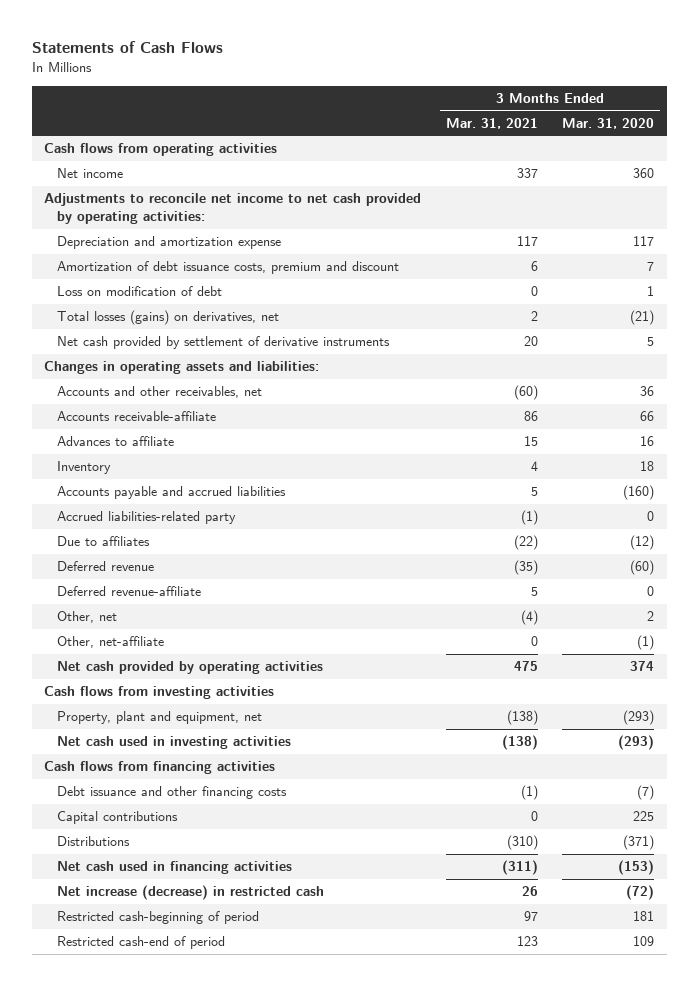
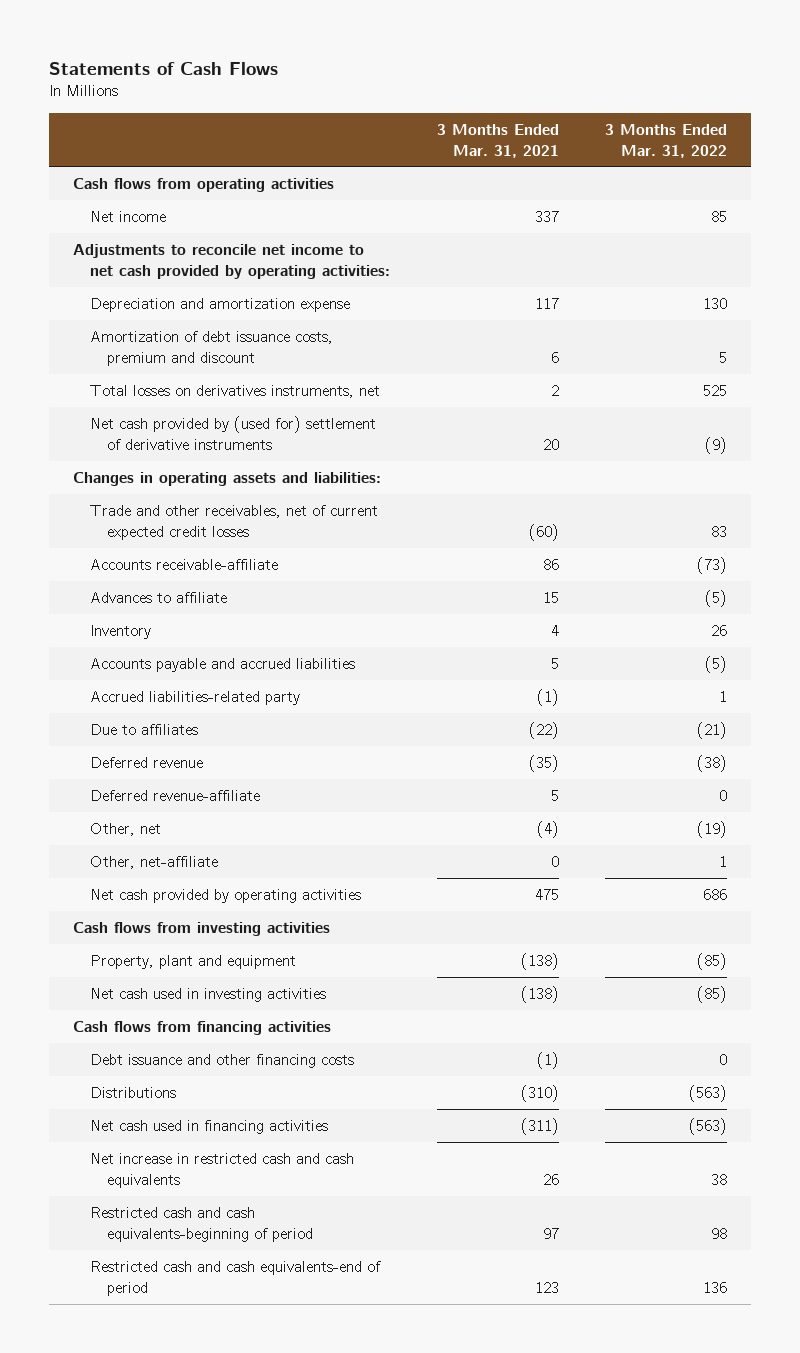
- | 3 Months Ended Mar. 31, 2021 | 3 Months Ended Mar. 31, 2020
+ | 3 Months Ended Mar. 31, 2021 | 3 Months Ended Mar. 31, 2022
- Loss on modification of debt | 0 | 1
- Total losses (gains) on derivatives, net | 2 | (21)
- Net cash provided by settlement of derivative instruments | 20 | 5
+ Total losses on derivatives instruments, net | 2 | 525
+ Net cash provided by (used for) settlement of derivative instruments | 20 | (9)
- Accounts and other receivables, net | (60) | 36
+ Trade and other receivables, net of current expected credit losses | (60) | 83
- Property, plant and equipment, net | (138) | (293)
+ Property, plant and equipment | (138) | (85)
- Capital contributions | 0 | 225
- Net increase (decrease) in restricted cash | 26 | (72)
- Restricted cash-beginning of period | 97 | 181
- Restricted cash-end of period | 123 | 109
+ Net increase in restricted cash and cash equivalents | 26 | 38
+ Restricted cash and cash equivalents-beginning of period | 97 | 98
+ Restricted cash and cash equivalents-end of period | 123 | 136

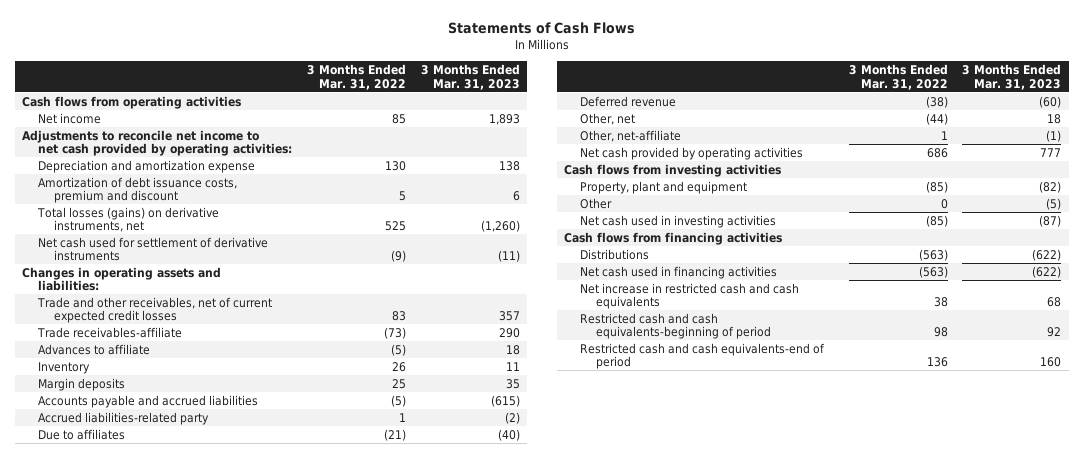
- | 3 Months Ended Mar. 31, 2021 | 3 Months Ended Mar. 31, 2022
+ | 3 Months Ended Mar. 31, 2022 | 3 Months Ended Mar. 31, 2023
- Total losses on derivatives instruments, net | 2 | 525
- Net cash provided by (used for) settlement of derivative instruments | 20 | (9)
+ Total losses (gains) on derivative instruments, net | 525 | (1,260)
+ Net cash used for settlement of derivative instruments | (9) | (11)
- Accounts receivable-affiliate | 86 | (73)
+ Trade receivables-affiliate | (73) | 290
+ Margin deposits | 25 | 35
- Deferred revenue-affiliate | 5 | 0
- Other, net | (4) | (19)
+ Other, net | (44) | 18
+ Other | 0 | (5)
- Debt issuance and other financing costs | (1) | 0

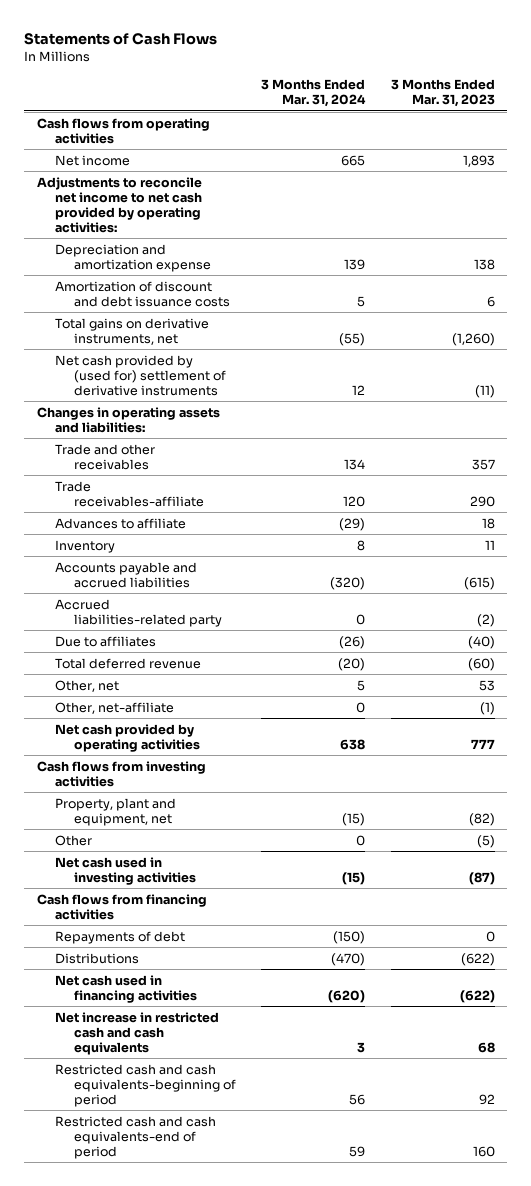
- | 3 Months Ended Mar. 31, 2022 | 3 Months Ended Mar. 31, 2023
+ | 3 Months Ended Mar. 31, 2024 | 3 Months Ended Mar. 31, 2023
- Amortization of debt issuance costs, premium and discount | 5 | 6
- Total losses (gains) on derivative instruments, net | 525 | (1,260)
- Net cash used for settlement of derivative instruments | (9) | (11)
+ Amortization of discount and debt issuance costs | 5 | 6
+ Total gains on derivative instruments, net | (55) | (1,260)
+ Net cash provided by (used for) settlement of derivative instruments | 12 | (11)
- Trade and other receivables, net of current expected credit losses | 83 | 357
+ Trade and other receivables | 134 | 357
- Margin deposits | 25 | 35
- Deferred revenue | (38) | (60)
- Other, net | (44) | 18
+ Total deferred revenue | (20) | (60)
+ Other, net | 5 | 53
- Property, plant and equipment | (85) | (82)
+ Property, plant and equipment, net | (15) | (82)
+ Repayments of debt | (150) | 0

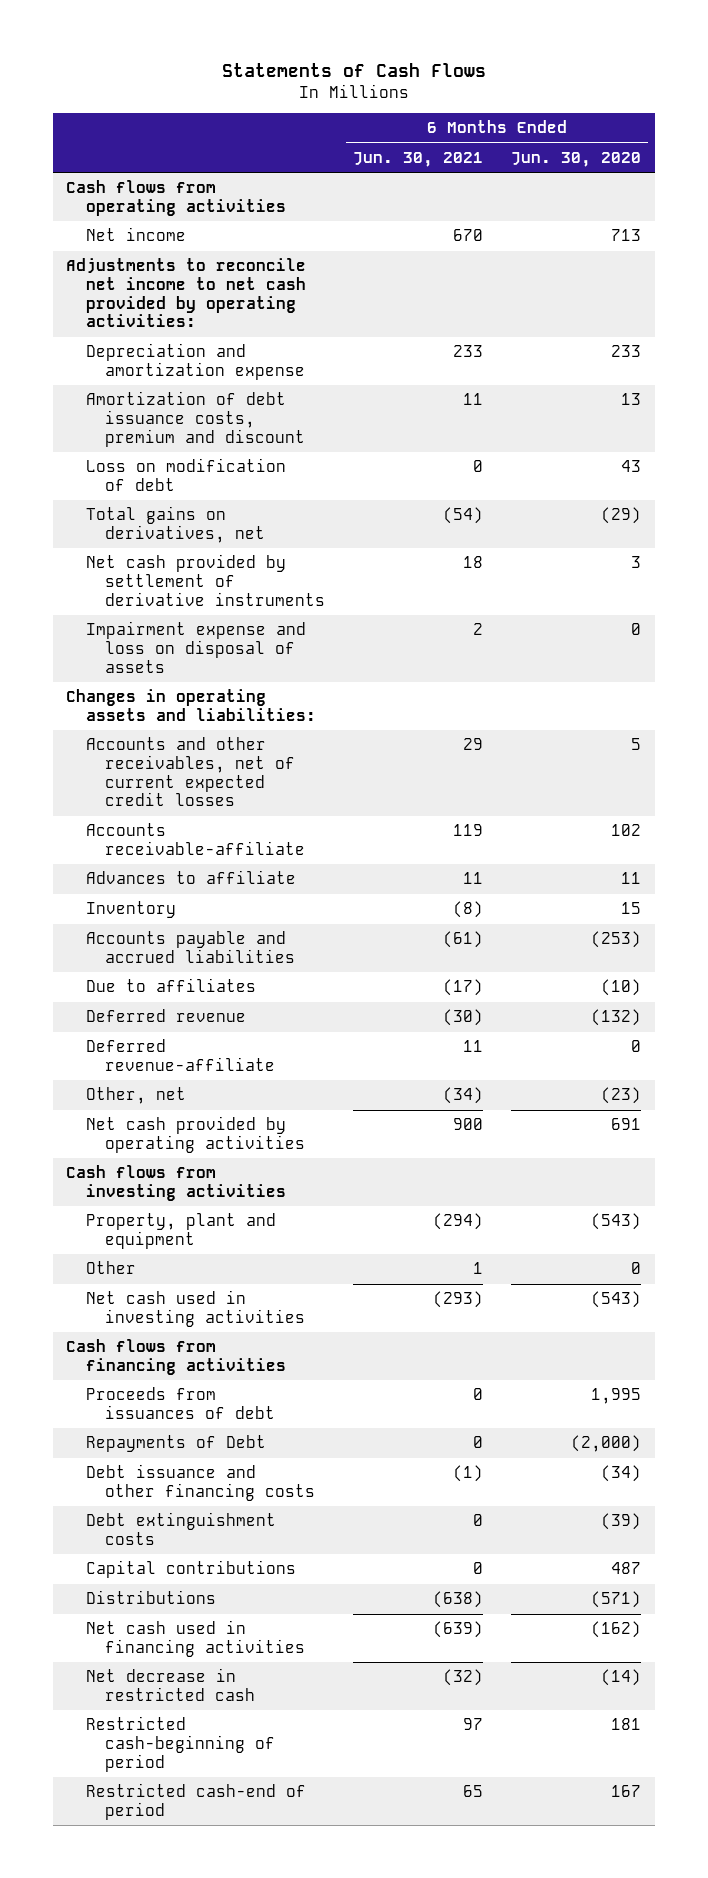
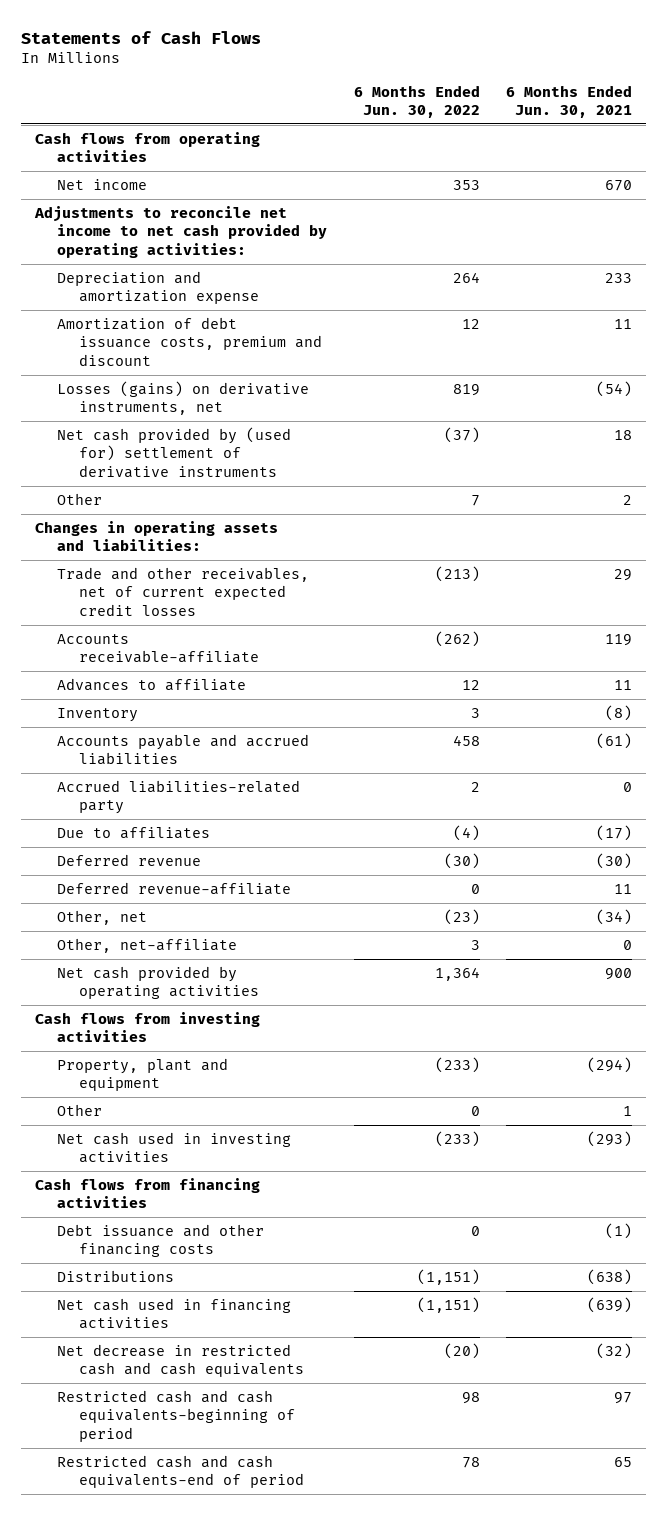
- | 6 Months Ended Jun. 30, 2021 | 6 Months Ended Jun. 30, 2020
+ | 6 Months Ended Jun. 30, 2022 | 6 Months Ended Jun. 30, 2021
- Loss on modification of debt | 0 | 43
- Total gains on derivatives, net | (54) | (29)
- Net cash provided by settlement of derivative instruments | 18 | 3
- Impairment expense and loss on disposal of assets | 2 | 0
+ Losses (gains) on derivative instruments, net | 819 | (54)
+ Net cash provided by (used for) settlement of derivative instruments | (37) | 18
+ Other | 7 | 2
- Accounts and other receivables, net of current expected credit losses | 29 | 5
+ Trade and other receivables, net of current expected credit losses | (213) | 29
+ Accrued liabilities-related party | 2 | 0
+ Other, net-affiliate | 3 | 0
- Proceeds from issuances of debt | 0 | 1,995
- Repayments of Debt | 0 | (2,000)
- Debt extinguishment costs | 0 | (39)
- Capital contributions | 0 | 487
- Net decrease in restricted cash | (32) | (14)
- Restricted cash-beginning of period | 97 | 181
- Restricted cash-end of period | 65 | 167
+ Net decrease in restricted cash and cash equivalents | (20) | (32)
+ Restricted cash and cash equivalents-beginning of period | 98 | 97
+ Restricted cash and cash equivalents-end of period | 78 | 65

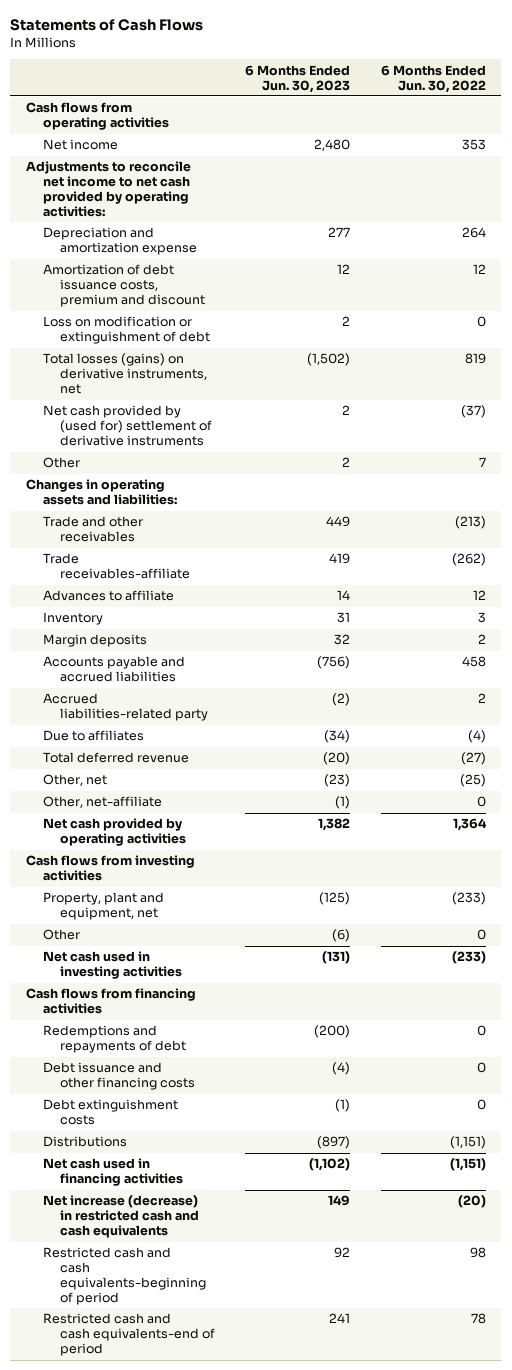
- | 6 Months Ended Jun. 30, 2022 | 6 Months Ended Jun. 30, 2021
+ | 6 Months Ended Jun. 30, 2023 | 6 Months Ended Jun. 30, 2022
- Losses (gains) on derivative instruments, net | 819 | (54)
+ Loss on modification or extinguishment of debt | 2 | 0
+ Total losses (gains) on derivative instruments, net | (1,502) | 819
- Trade and other receivables, net of current expected credit losses | (213) | 29
- Accounts receivable-affiliate | (262) | 119
+ Trade and other receivables | 449 | (213)
+ Trade receivables-affiliate | 419 | (262)
+ Margin deposits | 32 | 2
- Deferred revenue | (30) | (30)
- Deferred revenue-affiliate | 0 | 11
- Other, net | (23) | (34)
- Other, net-affiliate | 3 | 0
+ Total deferred revenue | (20) | (27)
+ Other, net | (23) | (25)
+ Other, net-affiliate | (1) | 0
- Property, plant and equipment | (233) | (294)
+ Property, plant and equipment, net | (125) | (233)
+ Redemptions and repayments of debt | (200) | 0
+ Debt extinguishment costs | (1) | 0
- Net decrease in restricted cash and cash equivalents | (20) | (32)
+ Net increase (decrease) in restricted cash and cash equivalents | 149 | (20)

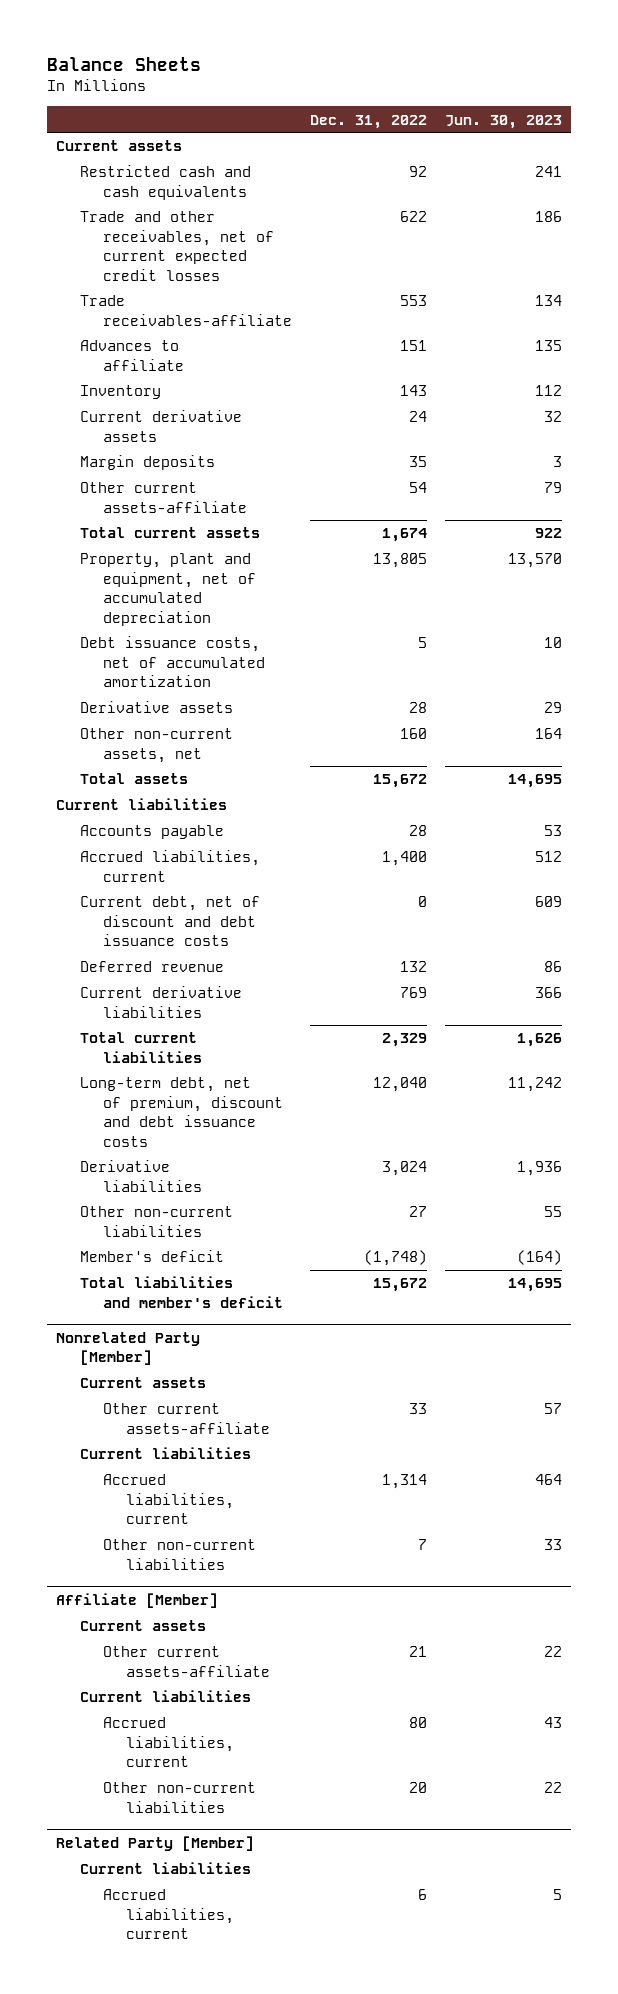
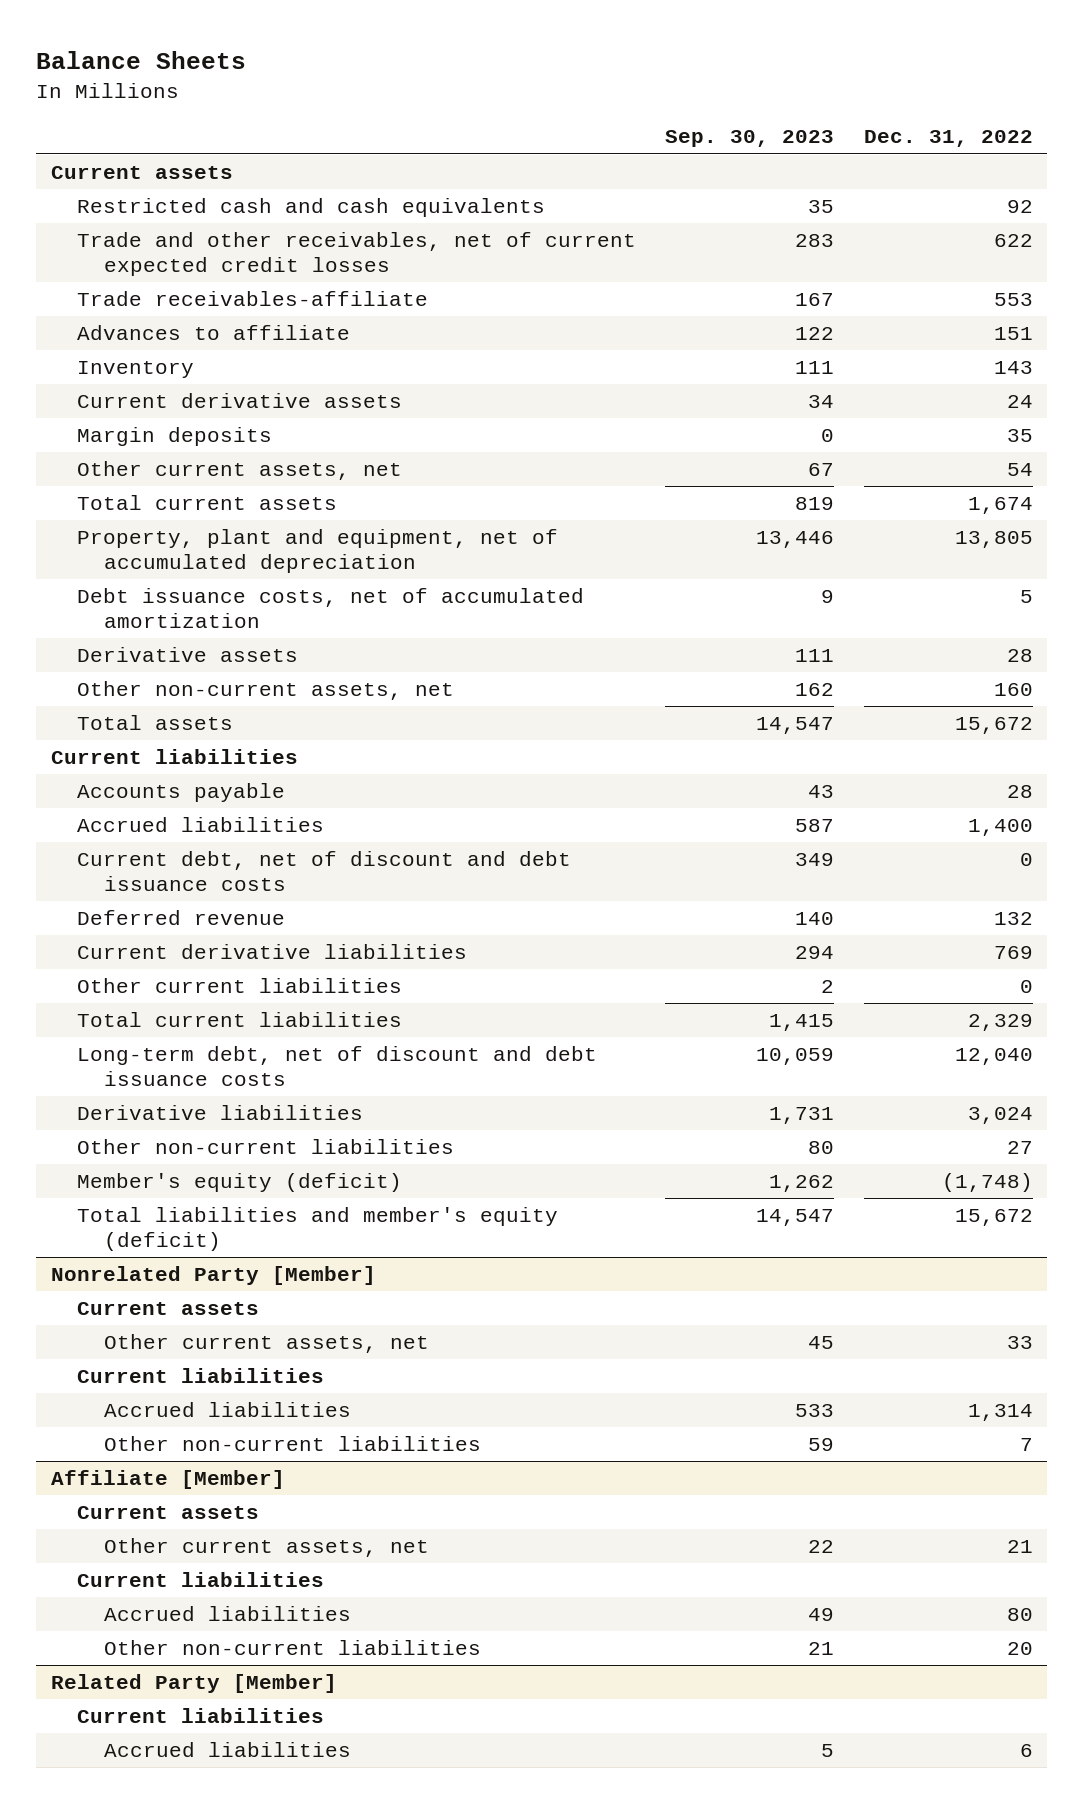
- | Dec. 31, 2022 | Jun. 30, 2023
+ | Sep. 30, 2023 | Dec. 31, 2022
- Other current assets-affiliate | 54 | 79
+ Other current assets, net | 67 | 54
- Accrued liabilities, current | 1,400 | 512
+ Accrued liabilities | 587 | 1,400
+ Other current liabilities | 2 | 0
- Long-term debt, net of premium, discount and debt issuance costs | 12,040 | 11,242
+ Long-term debt, net of discount and debt issuance costs | 10,059 | 12,040
- Member's deficit | (1,748) | (164)
- Total liabilities and member's deficit | 15,672 | 14,695
+ Member's equity (deficit) | 1,262 | (1,748)
+ Total liabilities and member's equity (deficit) | 14,547 | 15,672
@ Nonrelated Party [Member]
- Other current assets-affiliate | 33 | 57
+ Other current assets, net | 45 | 33
- Accrued liabilities, current | 1,314 | 464
+ Accrued liabilities | 533 | 1,314
@ Affiliate [Member]
- Other current assets-affiliate | 21 | 22
+ Other current assets, net | 22 | 21
- Accrued liabilities, current | 80 | 43
+ Accrued liabilities | 49 | 80
@ Related Party [Member]
- Accrued liabilities, current | 6 | 5
+ Accrued liabilities | 5 | 6

